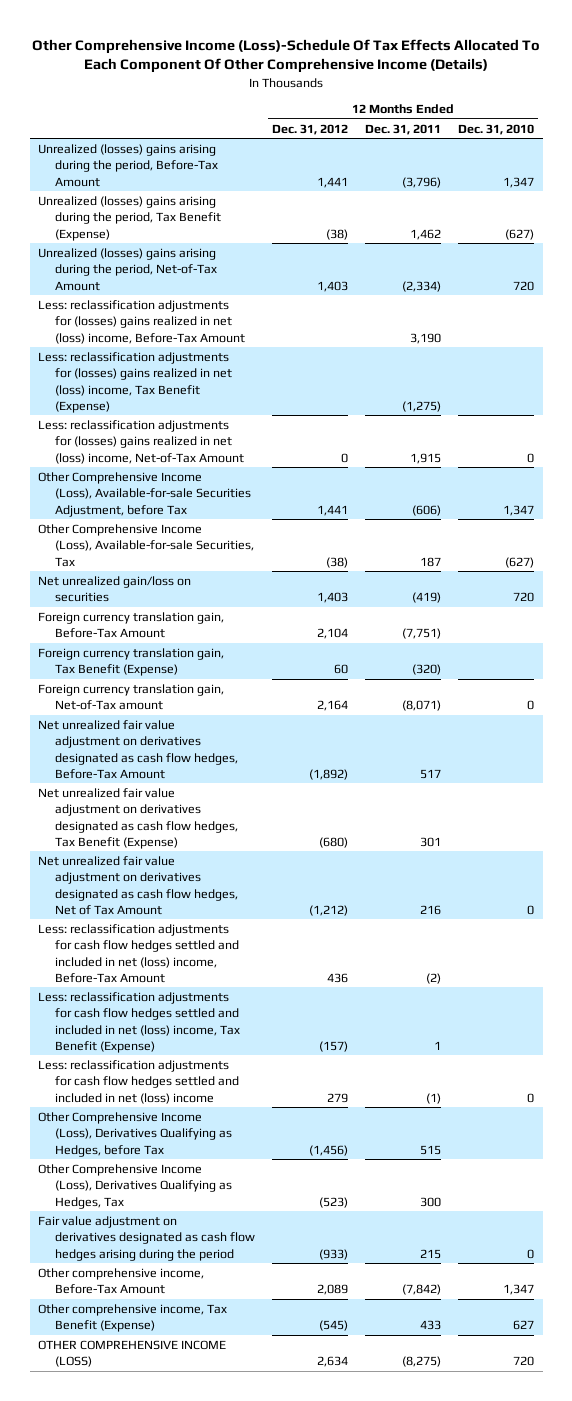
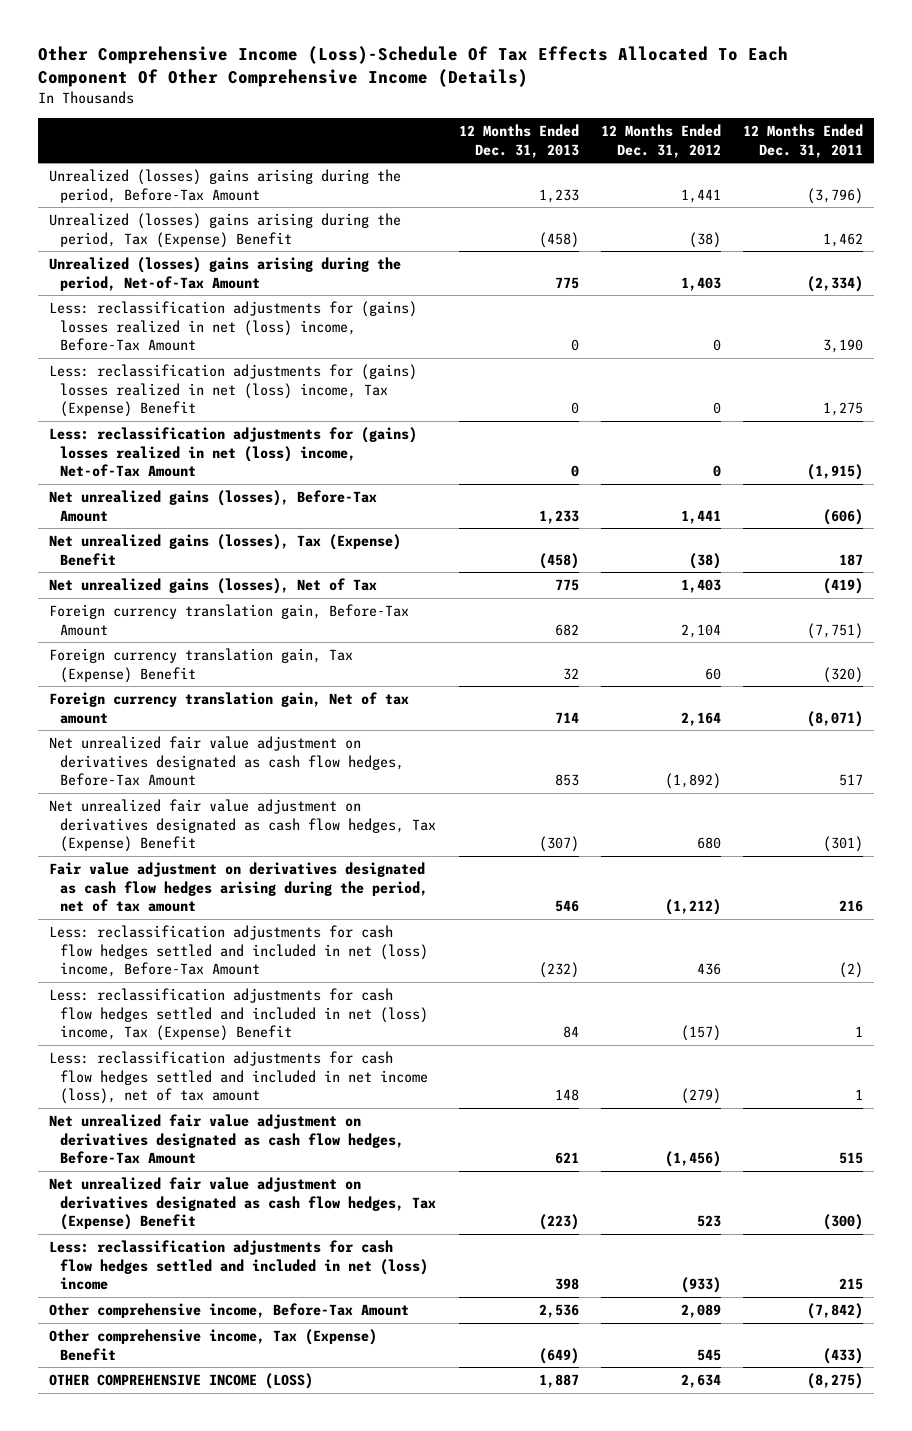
- | 12 Months Ended Dec. 31, 2012 | 12 Months Ended Dec. 31, 2011 | 12 Months Ended Dec. 31, 2010
+ | 12 Months Ended Dec. 31, 2013 | 12 Months Ended Dec. 31, 2012 | 12 Months Ended Dec. 31, 2011
- Unrealized (losses) gains arising during the period, Tax Benefit (Expense) | (38) | 1,462 | (627)
+ Unrealized (losses) gains arising during the period, Tax (Expense) Benefit | (458) | (38) | 1,462
- Less: reclassification adjustments for (losses) gains realized in net (loss) income, Before-Tax Amount | | 3,190 |
- Less: reclassification adjustments for (losses) gains realized in net (loss) income, Tax Benefit (Expense) | | (1,275) |
- Less: reclassification adjustments for (losses) gains realized in net (loss) income, Net-of-Tax Amount | 0 | 1,915 | 0
- Other Comprehensive Income (Loss), Available-for-sale Securities Adjustment, before Tax | 1,441 | (606) | 1,347
- Other Comprehensive Income (Loss), Available-for-sale Securities, Tax | (38) | 187 | (627)
- Net unrealized gain/loss on securities | 1,403 | (419) | 720
+ Less: reclassification adjustments for (gains) losses realized in net (loss) income, Before-Tax Amount | 0 | 0 | 3,190
+ Less: reclassification adjustments for (gains) losses realized in net (loss) income, Tax (Expense) Benefit | 0 | 0 | 1,275
+ Less: reclassification adjustments for (gains) losses realized in net (loss) income, Net-of-Tax Amount | 0 | 0 | (1,915)
+ Net unrealized gains (losses), Before-Tax Amount | 1,233 | 1,441 | (606)
+ Net unrealized gains (losses), Tax (Expense) Benefit | (458) | (38) | 187
+ Net unrealized gains (losses), Net of Tax | 775 | 1,403 | (419)
- Foreign currency translation gain, Tax Benefit (Expense) | 60 | (320) |
- Foreign currency translation gain, Net-of-Tax amount | 2,164 | (8,071) | 0
+ Foreign currency translation gain, Tax (Expense) Benefit | 32 | 60 | (320)
+ Foreign currency translation gain, Net of tax amount | 714 | 2,164 | (8,071)
- Net unrealized fair value adjustment on derivatives designated as cash flow hedges, Tax Benefit (Expense) | (680) | 301 |
- Net unrealized fair value adjustment on derivatives designated as cash flow hedges, Net of Tax Amount | (1,212) | 216 | 0
+ Net unrealized fair value adjustment on derivatives designated as cash flow hedges, Tax (Expense) Benefit | (307) | 680 | (301)
+ Fair value adjustment on derivatives designated as cash flow hedges arising during the period, net of tax amount | 546 | (1,212) | 216
- Less: reclassification adjustments for cash flow hedges settled and included in net (loss) income, Tax Benefit (Expense) | (157) | 1 |
- Less: reclassification adjustments for cash flow hedges settled and included in net (loss) income | 279 | (1) | 0
- Other Comprehensive Income (Loss), Derivatives Qualifying as Hedges, before Tax | (1,456) | 515 |
- Other Comprehensive Income (Loss), Derivatives Qualifying as Hedges, Tax | (523) | 300 |
- Fair value adjustment on derivatives designated as cash flow hedges arising during the period | (933) | 215 | 0
+ Less: reclassification adjustments for cash flow hedges settled and included in net (loss) income, Tax (Expense) Benefit | 84 | (157) | 1
+ Less: reclassification adjustments for cash flow hedges settled and included in net income (loss), net of tax amount | 148 | (279) | 1
+ Net unrealized fair value adjustment on derivatives designated as cash flow hedges, Before-Tax Amount | 621 | (1,456) | 515
+ Net unrealized fair value adjustment on derivatives designated as cash flow hedges, Tax (Expense) Benefit | (223) | 523 | (300)
+ Less: reclassification adjustments for cash flow hedges settled and included in net (loss) income | 398 | (933) | 215
- Other comprehensive income, Tax Benefit (Expense) | (545) | 433 | 627
+ Other comprehensive income, Tax (Expense) Benefit | (649) | 545 | (433)

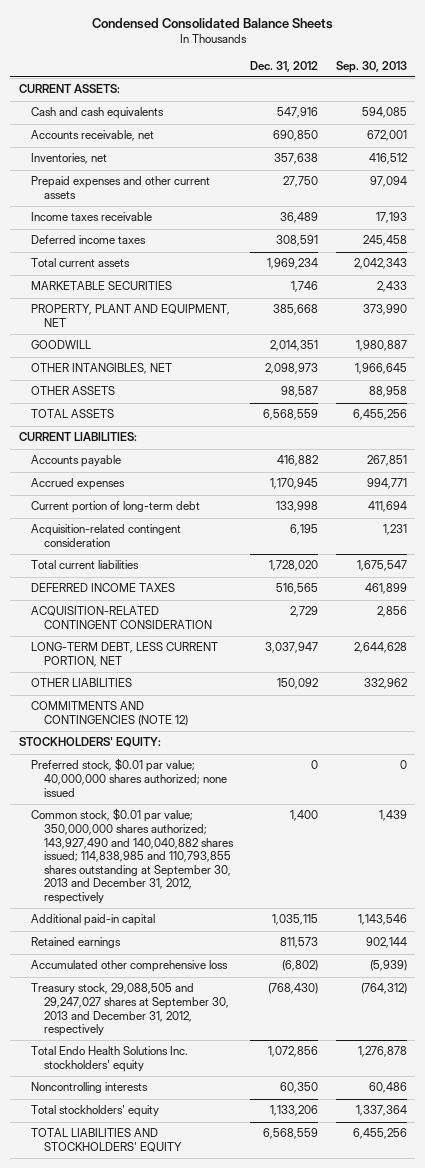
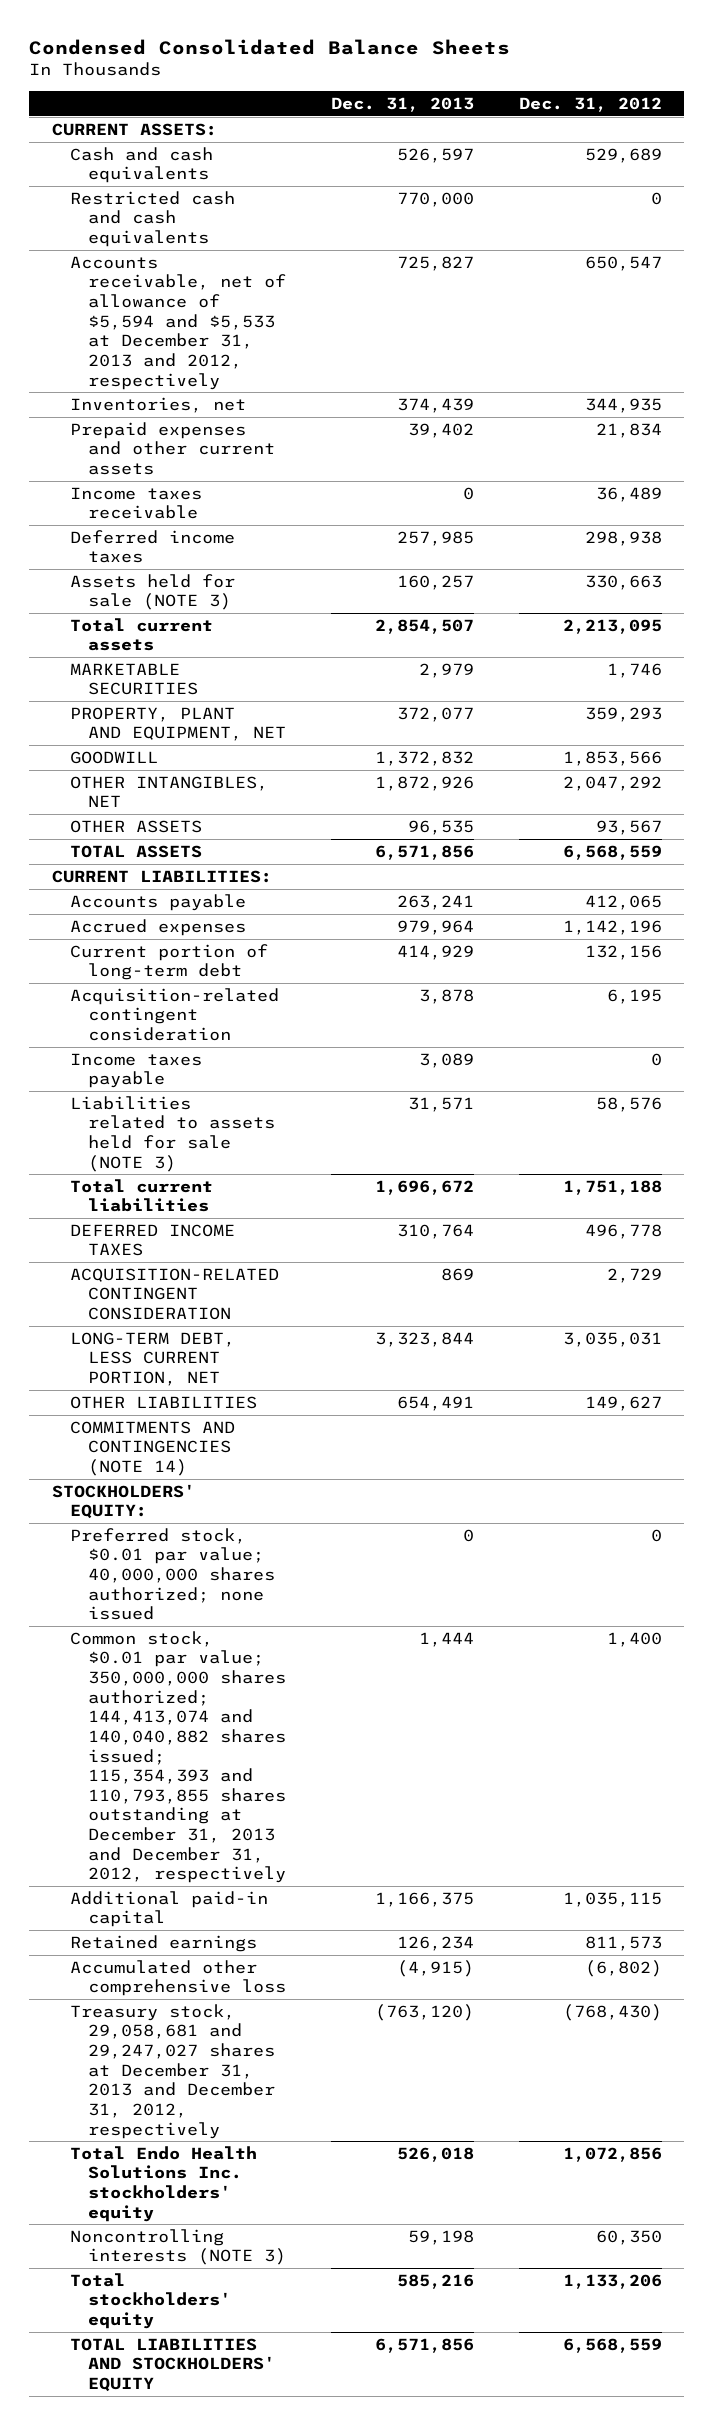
- | Dec. 31, 2012 | Sep. 30, 2013
+ | Dec. 31, 2013 | Dec. 31, 2012
- Cash and cash equivalents | 547,916 | 594,085
- Accounts receivable, net | 690,850 | 672,001
- Inventories, net | 357,638 | 416,512
- Prepaid expenses and other current assets | 27,750 | 97,094
+ Cash and cash equivalents | 526,597 | 529,689
+ Restricted cash and cash equivalents | 770,000 | 0
+ Accounts receivable, net of allowance of $5,594 and $5,533 at December 31, 2013 and 2012, respectively | 725,827 | 650,547
+ Inventories, net | 374,439 | 344,935
+ Prepaid expenses and other current assets | 39,402 | 21,834
- Deferred income taxes | 308,591 | 245,458
- Total current assets | 1,969,234 | 2,042,343
+ Deferred income taxes | 257,985 | 298,938
+ Assets held for sale (NOTE 3) | 160,257 | 330,663
+ Total current assets | 2,854,507 | 2,213,095
- PROPERTY, PLANT AND EQUIPMENT, NET | 385,668 | 373,990
- GOODWILL | 2,014,351 | 1,980,887
- OTHER INTANGIBLES, NET | 2,098,973 | 1,966,645
- OTHER ASSETS | 98,587 | 88,958
+ PROPERTY, PLANT AND EQUIPMENT, NET | 372,077 | 359,293
+ GOODWILL | 1,372,832 | 1,853,566
+ OTHER INTANGIBLES, NET | 1,872,926 | 2,047,292
+ OTHER ASSETS | 96,535 | 93,567
- Accounts payable | 416,882 | 267,851
- Accrued expenses | 1,170,945 | 994,771
- Current portion of long-term debt | 133,998 | 411,694
+ Accounts payable | 263,241 | 412,065
+ Accrued expenses | 979,964 | 1,142,196
+ Current portion of long-term debt | 414,929 | 132,156
- Total current liabilities | 1,728,020 | 1,675,547
- DEFERRED INCOME TAXES | 516,565 | 461,899
+ Income taxes payable | 3,089 | 0
+ Liabilities related to assets held for sale (NOTE 3) | 31,571 | 58,576
+ Total current liabilities | 1,696,672 | 1,751,188
+ DEFERRED INCOME TAXES | 310,764 | 496,778
- LONG-TERM DEBT, LESS CURRENT PORTION, NET | 3,037,947 | 2,644,628
- OTHER LIABILITIES | 150,092 | 332,962
- COMMITMENTS AND CONTINGENCIES (NOTE 12)
+ LONG-TERM DEBT, LESS CURRENT PORTION, NET | 3,323,844 | 3,035,031
+ OTHER LIABILITIES | 654,491 | 149,627
+ COMMITMENTS AND CONTINGENCIES (NOTE 14)
- Common stock, $0.01 par value; 350,000,000 shares authorized; 143,927,490 and 140,040,882 shares issued; 114,838,985 and 110,793,855 shares outstanding at September 30, 2013 and December 31, 2012, respectively | 1,400 | 1,439
+ Common stock, $0.01 par value; 350,000,000 shares authorized; 144,413,074 and 140,040,882 shares issued; 115,354,393 and 110,793,855 shares outstanding at December 31, 2013 and December 31, 2012, respectively | 1,444 | 1,400
- Treasury stock, 29,088,505 and 29,247,027 shares at September 30, 2013 and December 31, 2012, respectively | (768,430) | (764,312)
+ Treasury stock, 29,058,681 and 29,247,027 shares at December 31, 2013 and December 31, 2012, respectively | (763,120) | (768,430)
- Noncontrolling interests | 60,350 | 60,486
+ Noncontrolling interests (NOTE 3) | 59,198 | 60,350

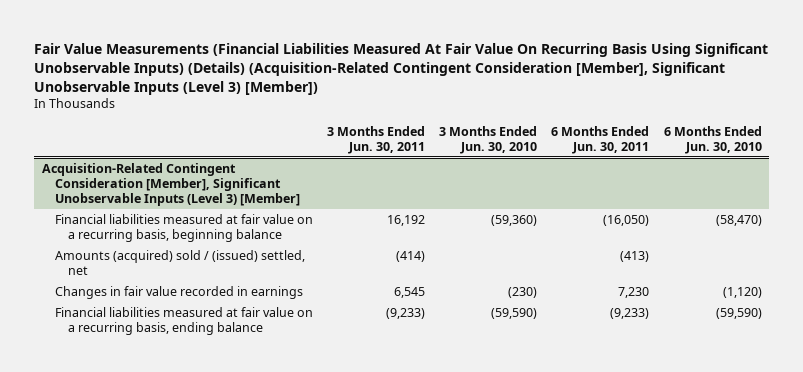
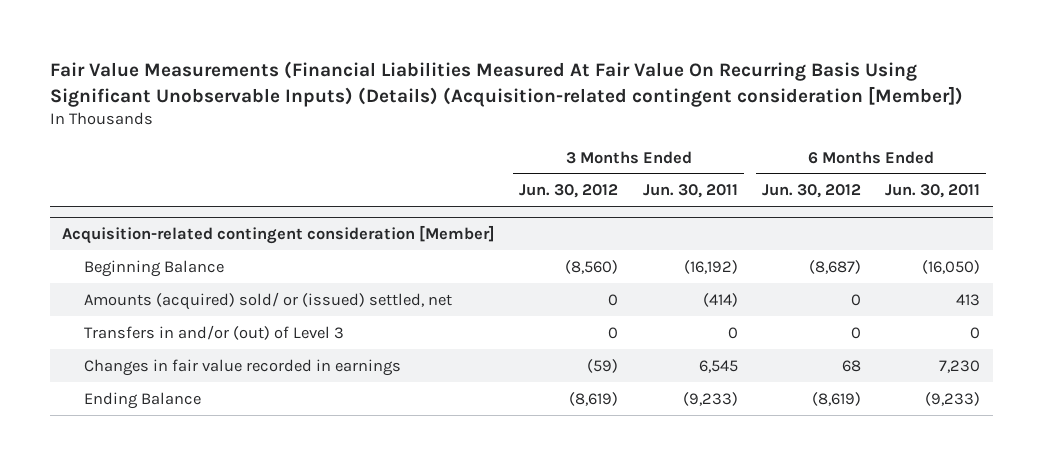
- Fair Value Measurements (Financial Liabilities Measured At Fair Value On Recurring Basis Using Significant Unobservable Inputs) (Details) (Acquisition-Related Contingent Consideration [Member], Significant Unobservable Inputs (Level 3) [Member])
+ Fair Value Measurements (Financial Liabilities Measured At Fair Value On Recurring Basis Using Significant Unobservable Inputs) (Details) (Acquisition-related contingent consideration [Member])
- | 3 Months Ended Jun. 30, 2011 | 3 Months Ended Jun. 30, 2010 | 6 Months Ended Jun. 30, 2011 | 6 Months Ended Jun. 30, 2010
+ | 3 Months Ended Jun. 30, 2012 | 3 Months Ended Jun. 30, 2011 | 6 Months Ended Jun. 30, 2012 | 6 Months Ended Jun. 30, 2011
- Acquisition-Related Contingent Consideration [Member], Significant Unobservable Inputs (Level 3) [Member]
- Financial liabilities measured at fair value on a recurring basis, beginning balance | 16,192 | (59,360) | (16,050) | (58,470)
- Amounts (acquired) sold / (issued) settled, net | (414) | | (413) |
+ Acquisition-related contingent consideration [Member]
+ Beginning Balance | (8,560) | (16,192) | (8,687) | (16,050)
+ Amounts (acquired) sold/ or (issued) settled, net | 0 | (414) | 0 | 413
+ Transfers in and/or (out) of Level 3 | 0 | 0 | 0 | 0
- Financial liabilities measured at fair value on a recurring basis, ending balance | (9,233) | (59,590) | (9,233) | (59,590)
+ Ending Balance | (8,619) | (9,233) | (8,619) | (9,233)

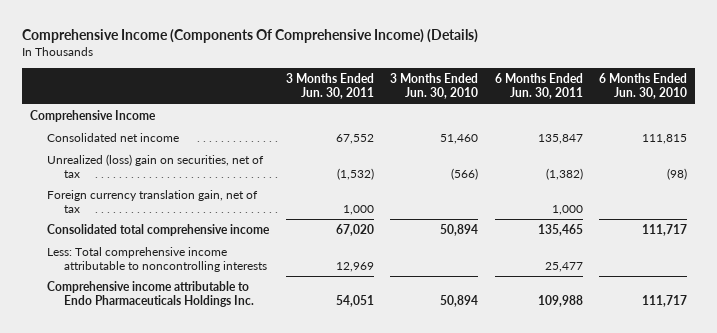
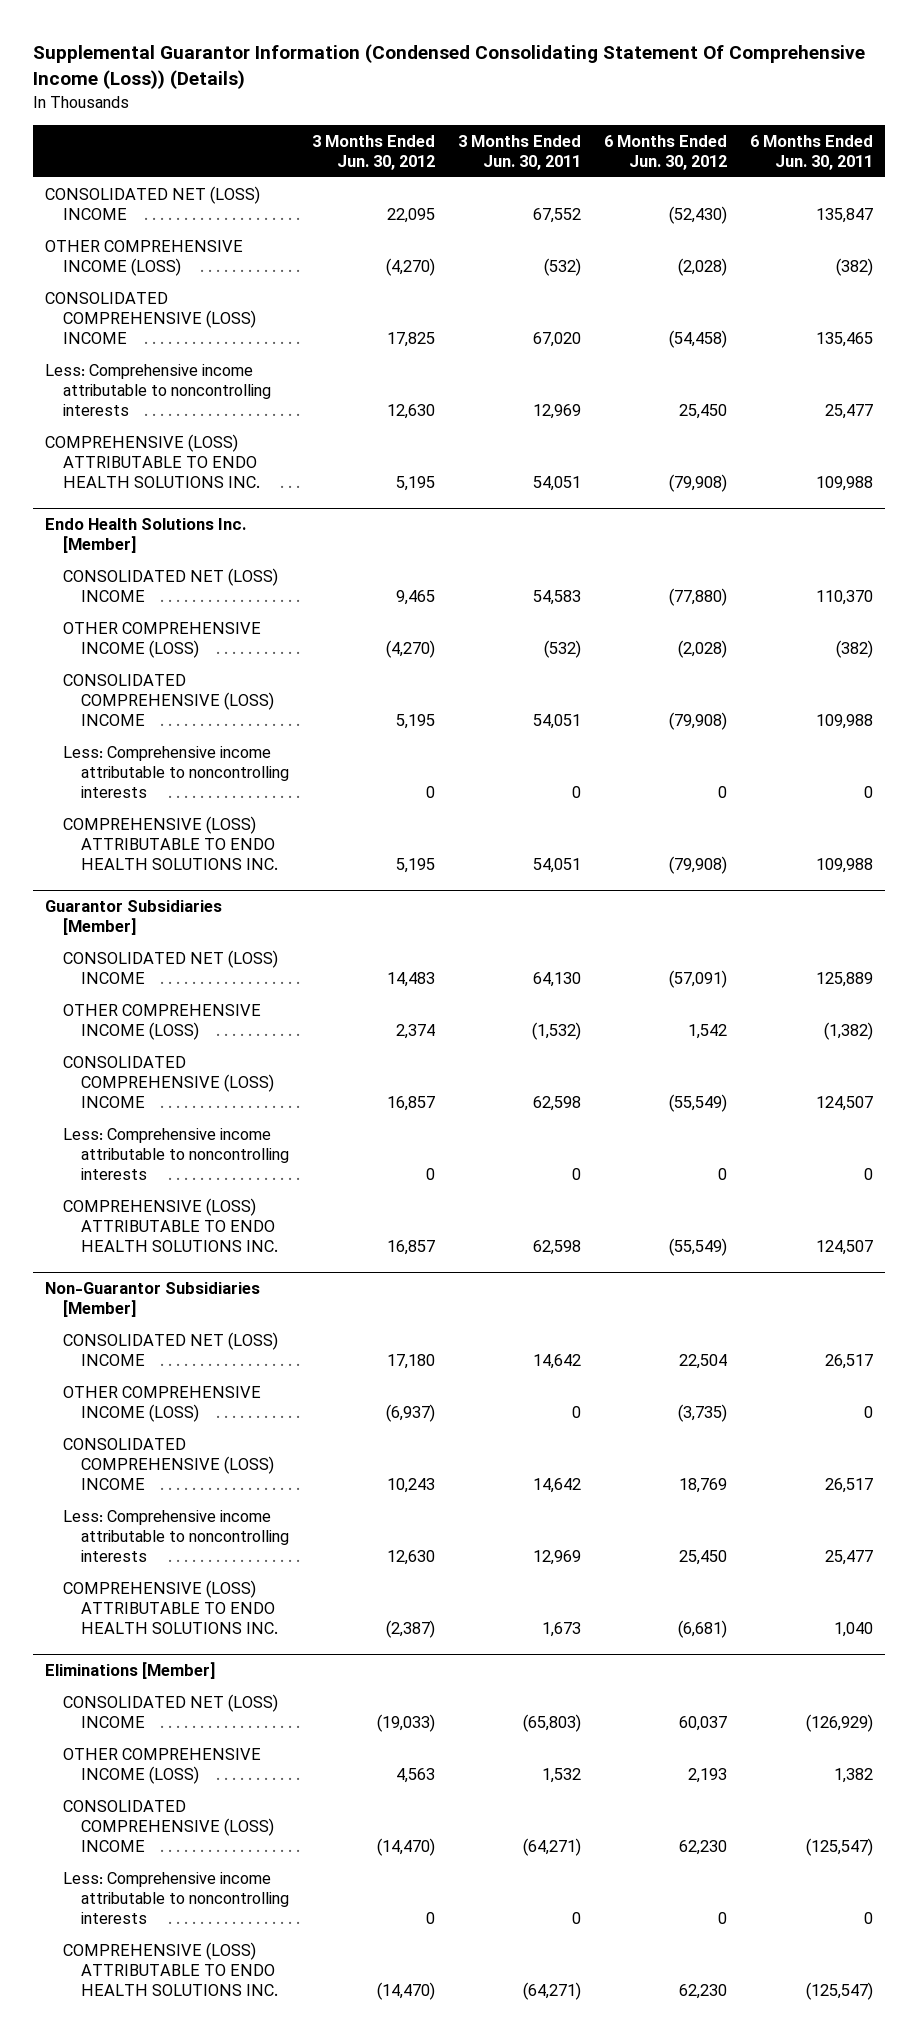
- Comprehensive Income (Components Of Comprehensive Income) (Details)
+ Supplemental Guarantor Information (Condensed Consolidating Statement Of Comprehensive Income (Loss)) (Details)
- | 3 Months Ended Jun. 30, 2011 | 3 Months Ended Jun. 30, 2010 | 6 Months Ended Jun. 30, 2011 | 6 Months Ended Jun. 30, 2010
+ | 3 Months Ended Jun. 30, 2012 | 3 Months Ended Jun. 30, 2011 | 6 Months Ended Jun. 30, 2012 | 6 Months Ended Jun. 30, 2011
- Comprehensive Income
- Consolidated net income | 67,552 | 51,460 | 135,847 | 111,815
- Unrealized (loss) gain on securities, net of tax | (1,532) | (566) | (1,382) | (98)
- Foreign currency translation gain, net of tax | 1,000 | | 1,000 |
- Consolidated total comprehensive income | 67,020 | 50,894 | 135,465 | 111,717
- Less: Total comprehensive income attributable to noncontrolling interests | 12,969 | | 25,477 |
- Comprehensive income attributable to Endo Pharmaceuticals Holdings Inc. | 54,051 | 50,894 | 109,988 | 111,717
+ CONSOLIDATED NET (LOSS) INCOME | 22,095 | 67,552 | (52,430) | 135,847
+ OTHER COMPREHENSIVE INCOME (LOSS) | (4,270) | (532) | (2,028) | (382)
+ CONSOLIDATED COMPREHENSIVE (LOSS) INCOME | 17,825 | 67,020 | (54,458) | 135,465
+ Less: Comprehensive income attributable to noncontrolling interests | 12,630 | 12,969 | 25,450 | 25,477
+ COMPREHENSIVE (LOSS) ATTRIBUTABLE TO ENDO HEALTH SOLUTIONS INC. | 5,195 | 54,051 | (79,908) | 109,988
+ Endo Health Solutions Inc. [Member]
+ CONSOLIDATED NET (LOSS) INCOME | 9,465 | 54,583 | (77,880) | 110,370
+ OTHER COMPREHENSIVE INCOME (LOSS) | (4,270) | (532) | (2,028) | (382)
+ CONSOLIDATED COMPREHENSIVE (LOSS) INCOME | 5,195 | 54,051 | (79,908) | 109,988
+ Less: Comprehensive income attributable to noncontrolling interests | 0 | 0 | 0 | 0
+ COMPREHENSIVE (LOSS) ATTRIBUTABLE TO ENDO HEALTH SOLUTIONS INC. | 5,195 | 54,051 | (79,908) | 109,988
+ Guarantor Subsidiaries [Member]
+ CONSOLIDATED NET (LOSS) INCOME | 14,483 | 64,130 | (57,091) | 125,889
+ OTHER COMPREHENSIVE INCOME (LOSS) | 2,374 | (1,532) | 1,542 | (1,382)
+ CONSOLIDATED COMPREHENSIVE (LOSS) INCOME | 16,857 | 62,598 | (55,549) | 124,507
+ Less: Comprehensive income attributable to noncontrolling interests | 0 | 0 | 0 | 0
+ COMPREHENSIVE (LOSS) ATTRIBUTABLE TO ENDO HEALTH SOLUTIONS INC. | 16,857 | 62,598 | (55,549) | 124,507
+ Non-Guarantor Subsidiaries [Member]
+ CONSOLIDATED NET (LOSS) INCOME | 17,180 | 14,642 | 22,504 | 26,517
+ OTHER COMPREHENSIVE INCOME (LOSS) | (6,937) | 0 | (3,735) | 0
+ CONSOLIDATED COMPREHENSIVE (LOSS) INCOME | 10,243 | 14,642 | 18,769 | 26,517
+ Less: Comprehensive income attributable to noncontrolling interests | 12,630 | 12,969 | 25,450 | 25,477
+ COMPREHENSIVE (LOSS) ATTRIBUTABLE TO ENDO HEALTH SOLUTIONS INC. | (2,387) | 1,673 | (6,681) | 1,040
+ Eliminations [Member]
+ CONSOLIDATED NET (LOSS) INCOME | (19,033) | (65,803) | 60,037 | (126,929)
+ OTHER COMPREHENSIVE INCOME (LOSS) | 4,563 | 1,532 | 2,193 | 1,382
+ CONSOLIDATED COMPREHENSIVE (LOSS) INCOME | (14,470) | (64,271) | 62,230 | (125,547)
+ Less: Comprehensive income attributable to noncontrolling interests | 0 | 0 | 0 | 0
+ COMPREHENSIVE (LOSS) ATTRIBUTABLE TO ENDO HEALTH SOLUTIONS INC. | (14,470) | (64,271) | 62,230 | (125,547)

